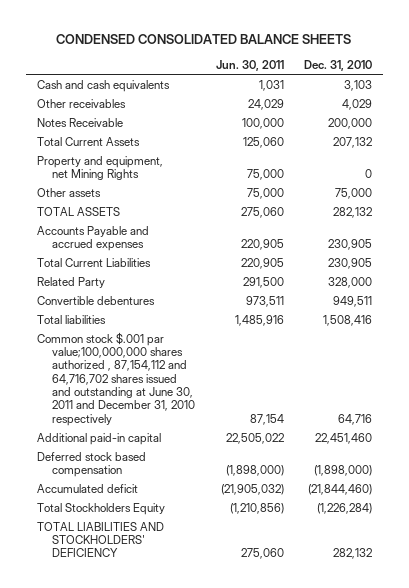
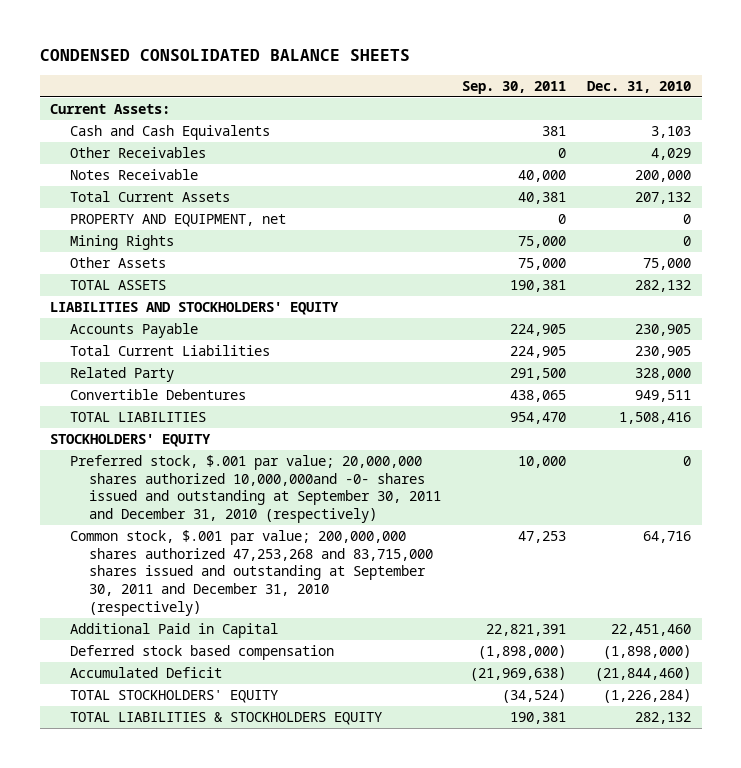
- | Jun. 30, 2011 | Dec. 31, 2010
+ | Sep. 30, 2011 | Dec. 31, 2010
- Cash and cash equivalents | 1,031 | 3,103
- Other receivables | 24,029 | 4,029
+ Current Assets:
+ Cash and Cash Equivalents | 381 | 3,103
+ Other Receivables | 0 | 4,029
- Property and equipment, net Mining Rights | 75,000 | 0
- Other assets | 75,000 | 75,000
+ PROPERTY AND EQUIPMENT, net | 0 | 0
+ Mining Rights | 75,000 | 0
+ Other Assets | 75,000 | 75,000
- Accounts Payable and accrued expenses | 220,905 | 230,905
+ LIABILITIES AND STOCKHOLDERS' EQUITY
+ Accounts Payable | 224,905 | 230,905
- Convertible debentures | 973,511 | 949,511
- Total liabilities | 1,485,916 | 1,508,416
- Common stock $.001 par value;100,000,000 shares authorized , 87,154,112 and 64,716,702 shares issued and outstanding at June 30, 2011 and December 31, 2010 respectively | 87,154 | 64,716
- Additional paid-in capital | 22,505,022 | 22,451,460
+ Convertible Debentures | 438,065 | 949,511
+ TOTAL LIABILITIES | 954,470 | 1,508,416
+ STOCKHOLDERS' EQUITY
+ Preferred stock, $.001 par value; 20,000,000 shares authorized 10,000,000and -0- shares issued and outstanding at September 30, 2011 and December 31, 2010 (respectively) | 10,000 | 0
+ Common stock, $.001 par value; 200,000,000 shares authorized 47,253,268 and 83,715,000 shares issued and outstanding at September 30, 2011 and December 31, 2010 (respectively) | 47,253 | 64,716
+ Additional Paid in Capital | 22,821,391 | 22,451,460
- Accumulated deficit | (21,905,032) | (21,844,460)
- Total Stockholders Equity | (1,210,856) | (1,226,284)
- TOTAL LIABILITIES AND STOCKHOLDERS' DEFICIENCY | 275,060 | 282,132
+ Accumulated Deficit | (21,969,638) | (21,844,460)
+ TOTAL STOCKHOLDERS' EQUITY | (34,524) | (1,226,284)
+ TOTAL LIABILITIES & STOCKHOLDERS EQUITY | 190,381 | 282,132

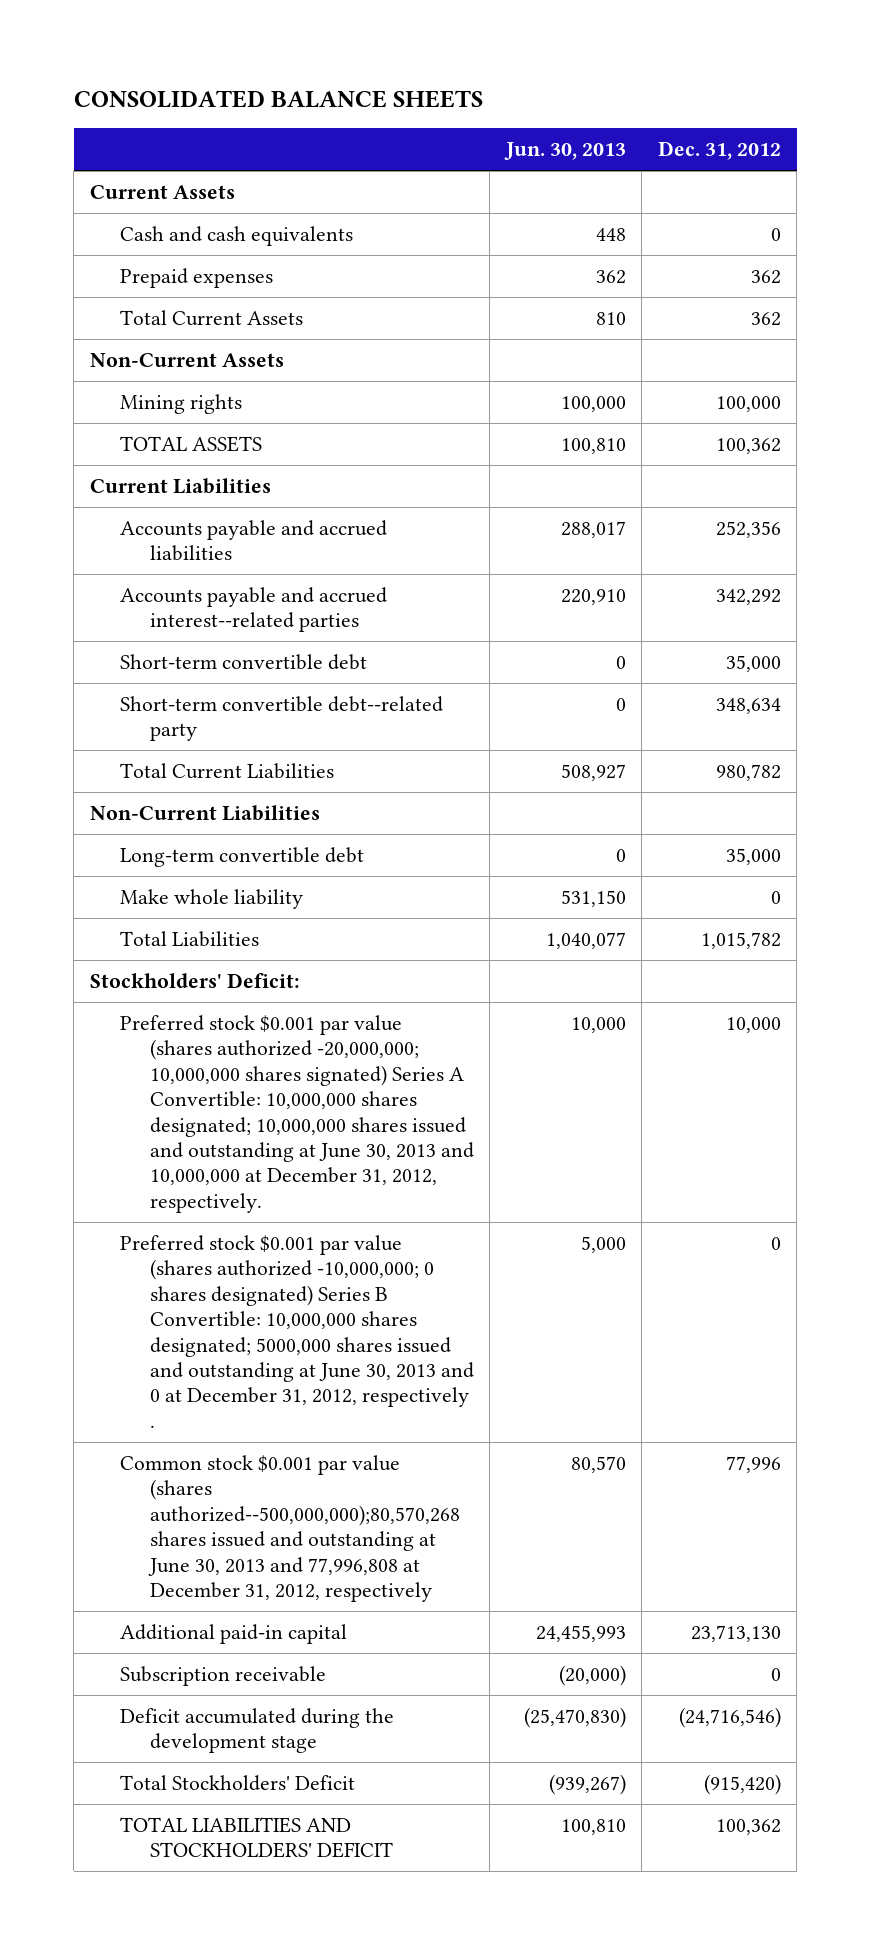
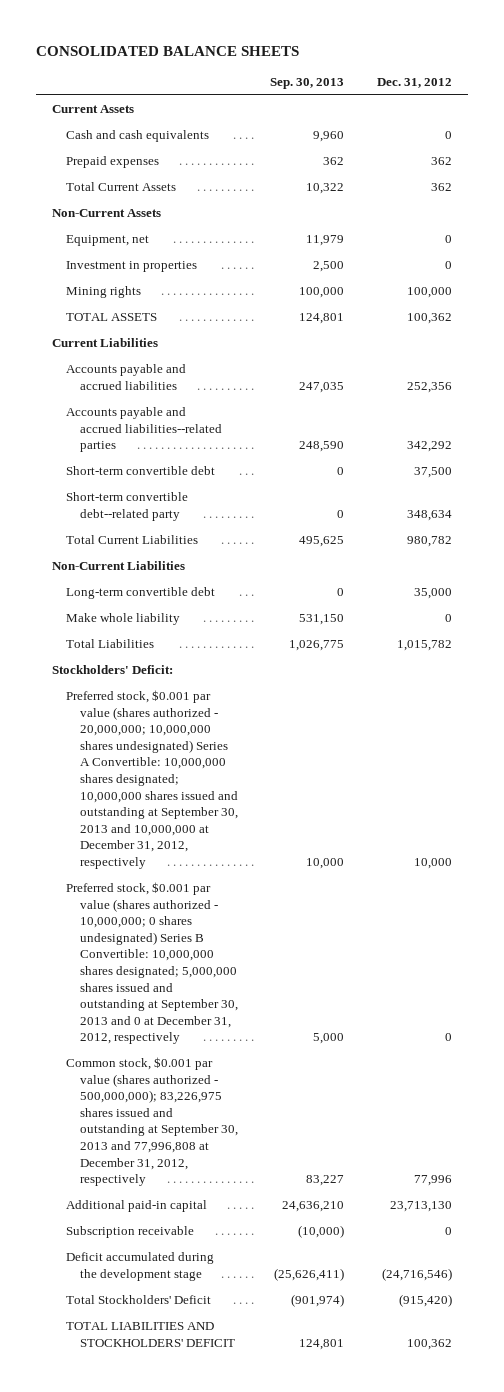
- | Jun. 30, 2013 | Dec. 31, 2012
+ | Sep. 30, 2013 | Dec. 31, 2012
+ Equipment, net | 11,979 | 0
+ Investment in properties | 2,500 | 0
- Accounts payable and accrued interest--related parties | 220,910 | 342,292
- Short-term convertible debt | 0 | 35,000
+ Accounts payable and accrued liabilities--related parties | 248,590 | 342,292
+ Short-term convertible debt | 0 | 37,500
- Preferred stock $0.001 par value (shares authorized -20,000,000; 10,000,000 shares signated) Series A Convertible: 10,000,000 shares designated; 10,000,000 shares issued and outstanding at June 30, 2013 and 10,000,000 at December 31, 2012, respectively. | 10,000 | 10,000
- Preferred stock $0.001 par value (shares authorized -10,000,000; 0 shares designated) Series B Convertible: 10,000,000 shares designated; 5000,000 shares issued and outstanding at June 30, 2013 and 0 at December 31, 2012, respectively . | 5,000 | 0
- Common stock $0.001 par value (shares authorized--500,000,000);80,570,268 shares issued and outstanding at June 30, 2013 and 77,996,808 at December 31, 2012, respectively | 80,570 | 77,996
+ Preferred stock, $0.001 par value (shares authorized - 20,000,000; 10,000,000 shares undesignated) Series A Convertible: 10,000,000 shares designated; 10,000,000 shares issued and outstanding at September 30, 2013 and 10,000,000 at December 31, 2012, respectively | 10,000 | 10,000
+ Preferred stock, $0.001 par value (shares authorized - 10,000,000; 0 shares undesignated) Series B Convertible: 10,000,000 shares designated; 5,000,000 shares issued and outstanding at September 30, 2013 and 0 at December 31, 2012, respectively | 5,000 | 0
+ Common stock, $0.001 par value (shares authorized - 500,000,000); 83,226,975 shares issued and outstanding at September 30, 2013 and 77,996,808 at December 31, 2012, respectively | 83,227 | 77,996

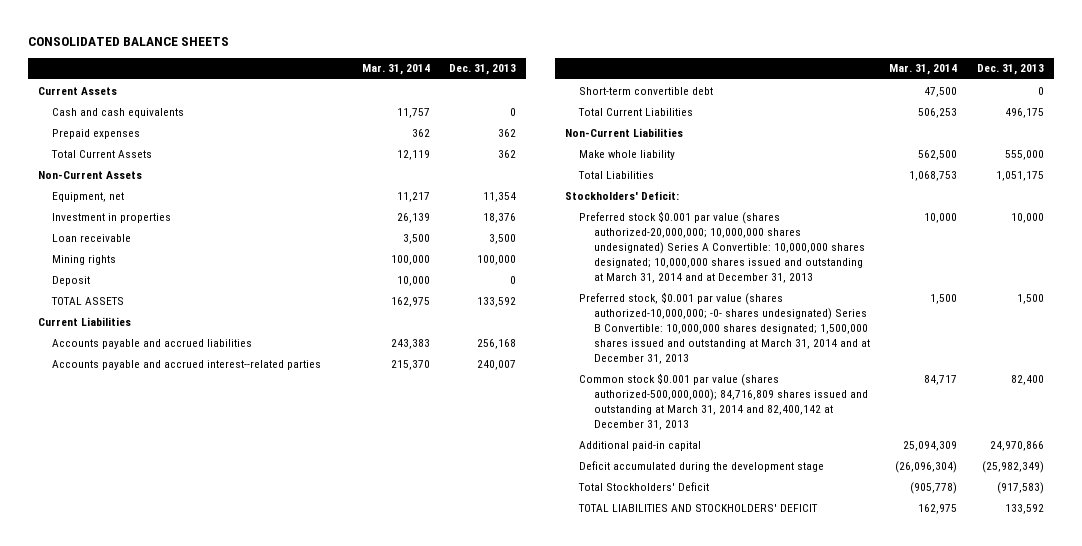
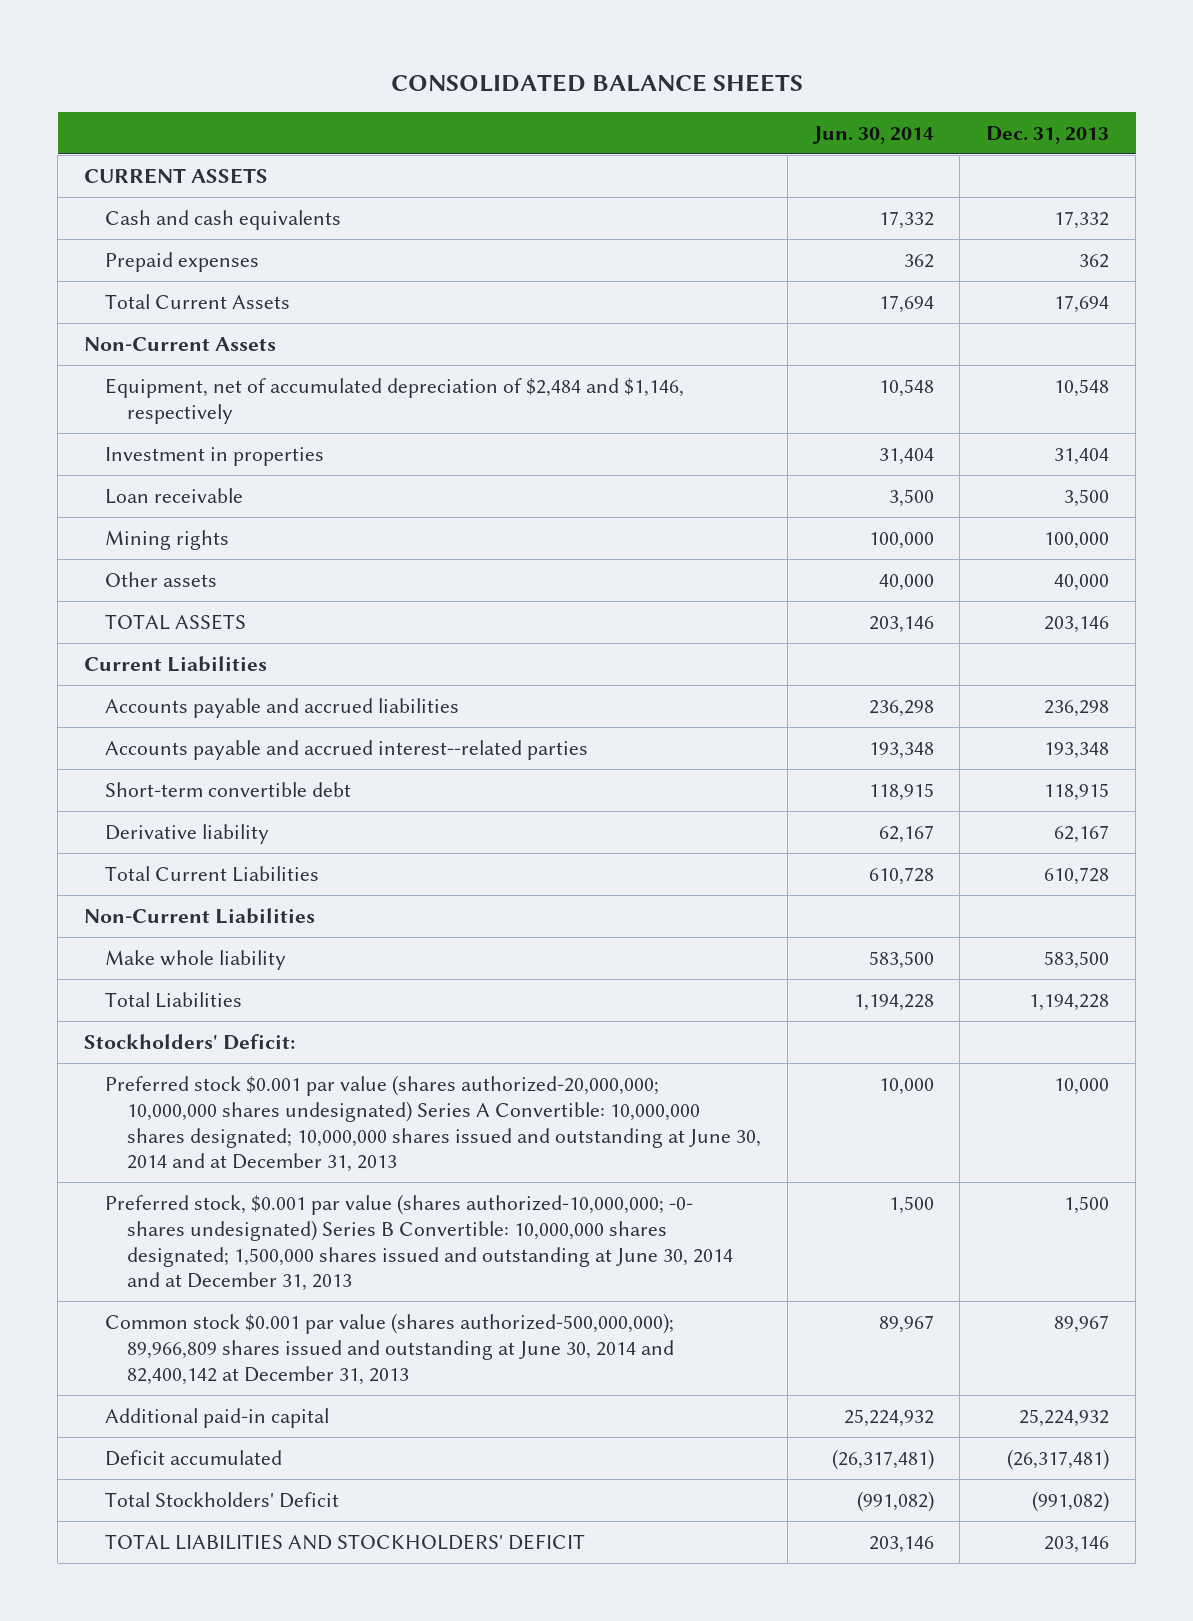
- | Mar. 31, 2014 | Dec. 31, 2013
+ | Jun. 30, 2014 | Dec. 31, 2013
- Current Assets
- Cash and cash equivalents | 11,757 | 0
+ CURRENT ASSETS
+ Cash and cash equivalents | 17,332 | 17,332
- Total Current Assets | 12,119 | 362
+ Total Current Assets | 17,694 | 17,694
- Equipment, net | 11,217 | 11,354
- Investment in properties | 26,139 | 18,376
+ Equipment, net of accumulated depreciation of $2,484 and $1,146, respectively | 10,548 | 10,548
+ Investment in properties | 31,404 | 31,404
- Deposit | 10,000 | 0
- TOTAL ASSETS | 162,975 | 133,592
+ Other assets | 40,000 | 40,000
+ TOTAL ASSETS | 203,146 | 203,146
- Accounts payable and accrued liabilities | 243,383 | 256,168
- Accounts payable and accrued interest--related parties | 215,370 | 240,007
- Short-term convertible debt | 47,500 | 0
- Total Current Liabilities | 506,253 | 496,175
+ Accounts payable and accrued liabilities | 236,298 | 236,298
+ Accounts payable and accrued interest--related parties | 193,348 | 193,348
+ Short-term convertible debt | 118,915 | 118,915
+ Derivative liability | 62,167 | 62,167
+ Total Current Liabilities | 610,728 | 610,728
- Make whole liability | 562,500 | 555,000
- Total Liabilities | 1,068,753 | 1,051,175
+ Make whole liability | 583,500 | 583,500
+ Total Liabilities | 1,194,228 | 1,194,228
- Preferred stock $0.001 par value (shares authorized-20,000,000; 10,000,000 shares undesignated) Series A Convertible: 10,000,000 shares designated; 10,000,000 shares issued and outstanding at March 31, 2014 and at December 31, 2013 | 10,000 | 10,000
- Preferred stock, $0.001 par value (shares authorized-10,000,000; -0- shares undesignated) Series B Convertible: 10,000,000 shares designated; 1,500,000 shares issued and outstanding at March 31, 2014 and at December 31, 2013 | 1,500 | 1,500
- Common stock $0.001 par value (shares authorized-500,000,000); 84,716,809 shares issued and outstanding at March 31, 2014 and 82,400,142 at December 31, 2013 | 84,717 | 82,400
- Additional paid-in capital | 25,094,309 | 24,970,866
- Deficit accumulated during the development stage | (26,096,304) | (25,982,349)
- Total Stockholders' Deficit | (905,778) | (917,583)
- TOTAL LIABILITIES AND STOCKHOLDERS' DEFICIT | 162,975 | 133,592
+ Preferred stock $0.001 par value (shares authorized-20,000,000; 10,000,000 shares undesignated) Series A Convertible: 10,000,000 shares designated; 10,000,000 shares issued and outstanding at June 30, 2014 and at December 31, 2013 | 10,000 | 10,000
+ Preferred stock, $0.001 par value (shares authorized-10,000,000; -0- shares undesignated) Series B Convertible: 10,000,000 shares designated; 1,500,000 shares issued and outstanding at June 30, 2014 and at December 31, 2013 | 1,500 | 1,500
+ Common stock $0.001 par value (shares authorized-500,000,000); 89,966,809 shares issued and outstanding at June 30, 2014 and 82,400,142 at December 31, 2013 | 89,967 | 89,967
+ Additional paid-in capital | 25,224,932 | 25,224,932
+ Deficit accumulated | (26,317,481) | (26,317,481)
+ Total Stockholders' Deficit | (991,082) | (991,082)
+ TOTAL LIABILITIES AND STOCKHOLDERS' DEFICIT | 203,146 | 203,146

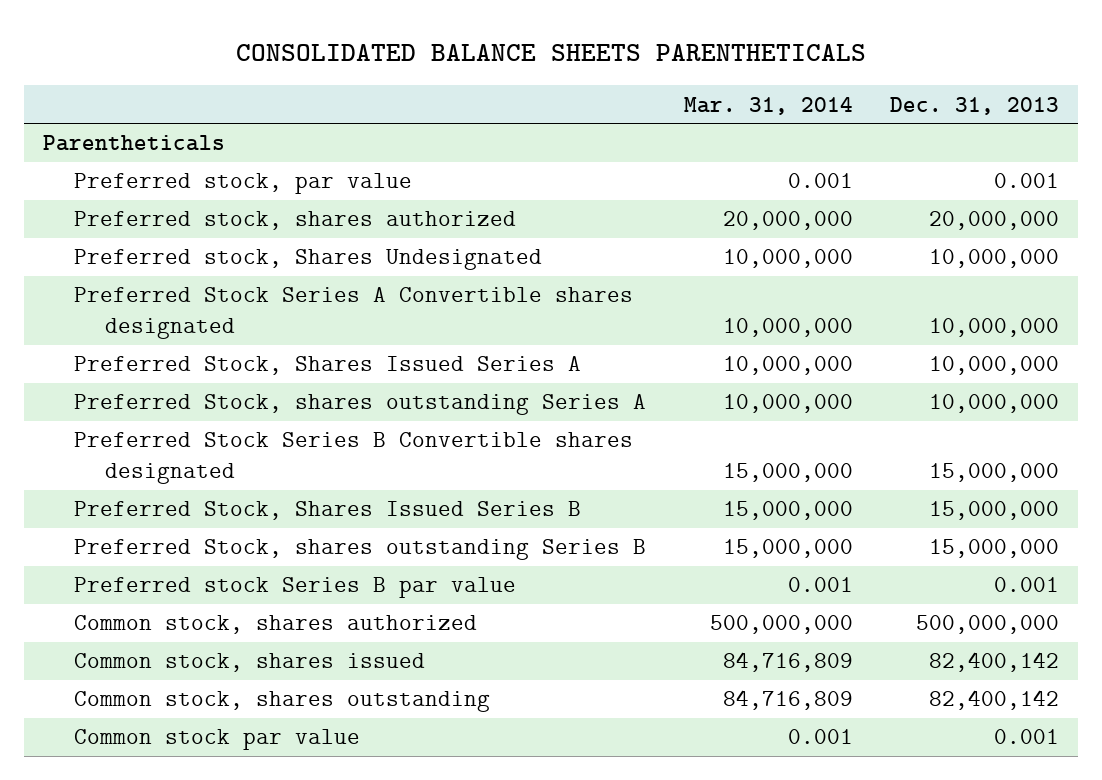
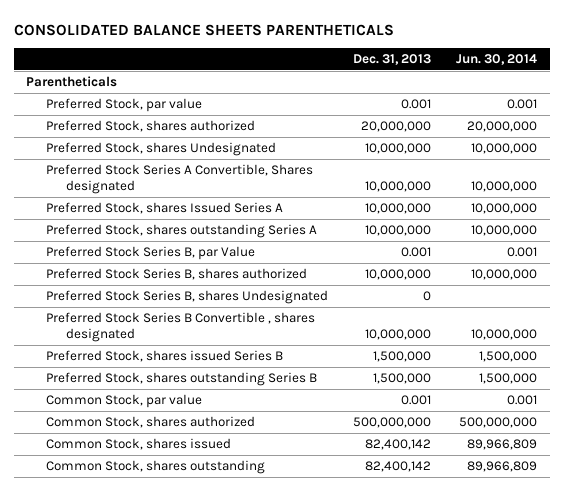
- | Mar. 31, 2014 | Dec. 31, 2013
+ | Dec. 31, 2013 | Jun. 30, 2014
- Preferred stock, par value | 0.001 | 0.001
- Preferred stock, shares authorized | 20,000,000 | 20,000,000
- Preferred stock, Shares Undesignated | 10,000,000 | 10,000,000
- Preferred Stock Series A Convertible shares designated | 10,000,000 | 10,000,000
- Preferred Stock, Shares Issued Series A | 10,000,000 | 10,000,000
+ Preferred Stock, par value | 0.001 | 0.001
+ Preferred Stock, shares authorized | 20,000,000 | 20,000,000
+ Preferred Stock, shares Undesignated | 10,000,000 | 10,000,000
+ Preferred Stock Series A Convertible, Shares designated | 10,000,000 | 10,000,000
+ Preferred Stock, shares Issued Series A | 10,000,000 | 10,000,000
- Preferred Stock Series B Convertible shares designated | 15,000,000 | 15,000,000
- Preferred Stock, Shares Issued Series B | 15,000,000 | 15,000,000
- Preferred Stock, shares outstanding Series B | 15,000,000 | 15,000,000
- Preferred stock Series B par value | 0.001 | 0.001
- Common stock, shares authorized | 500,000,000 | 500,000,000
- Common stock, shares issued | 84,716,809 | 82,400,142
- Common stock, shares outstanding | 84,716,809 | 82,400,142
- Common stock par value | 0.001 | 0.001
+ Preferred Stock Series B, par Value | 0.001 | 0.001
+ Preferred Stock Series B, shares authorized | 10,000,000 | 10,000,000
+ Preferred Stock Series B, shares Undesignated | 0 |
+ Preferred Stock Series B Convertible , shares designated | 10,000,000 | 10,000,000
+ Preferred Stock, shares issued Series B | 1,500,000 | 1,500,000
+ Preferred Stock, shares outstanding Series B | 1,500,000 | 1,500,000
+ Common Stock, par value | 0.001 | 0.001
+ Common Stock, shares authorized | 500,000,000 | 500,000,000
+ Common Stock, shares issued | 82,400,142 | 89,966,809
+ Common Stock, shares outstanding | 82,400,142 | 89,966,809

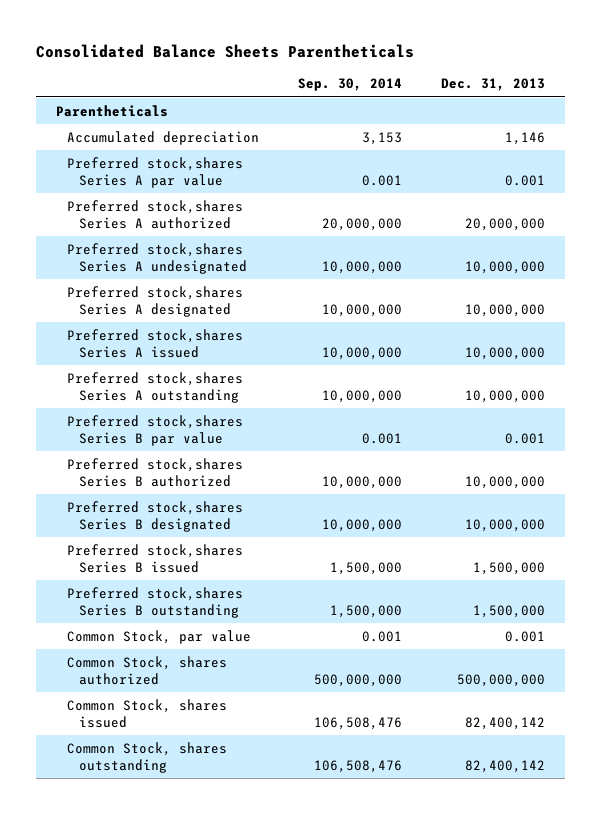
- CONSOLIDATED BALANCE SHEETS PARENTHETICALS
+ Consolidated Balance Sheets Parentheticals
- | Dec. 31, 2013 | Jun. 30, 2014
+ | Sep. 30, 2014 | Dec. 31, 2013
- Preferred Stock, par value | 0.001 | 0.001
- Preferred Stock, shares authorized | 20,000,000 | 20,000,000
- Preferred Stock, shares Undesignated | 10,000,000 | 10,000,000
- Preferred Stock Series A Convertible, Shares designated | 10,000,000 | 10,000,000
- Preferred Stock, shares Issued Series A | 10,000,000 | 10,000,000
- Preferred Stock, shares outstanding Series A | 10,000,000 | 10,000,000
- Preferred Stock Series B, par Value | 0.001 | 0.001
- Preferred Stock Series B, shares authorized | 10,000,000 | 10,000,000
- Preferred Stock Series B, shares Undesignated | 0 |
- Preferred Stock Series B Convertible , shares designated | 10,000,000 | 10,000,000
- Preferred Stock, shares issued Series B | 1,500,000 | 1,500,000
- Preferred Stock, shares outstanding Series B | 1,500,000 | 1,500,000
+ Accumulated depreciation | 3,153 | 1,146
+ Preferred stock,shares Series A par value | 0.001 | 0.001
+ Preferred stock,shares Series A authorized | 20,000,000 | 20,000,000
+ Preferred stock,shares Series A undesignated | 10,000,000 | 10,000,000
+ Preferred stock,shares Series A designated | 10,000,000 | 10,000,000
+ Preferred stock,shares Series A issued | 10,000,000 | 10,000,000
+ Preferred stock,shares Series A outstanding | 10,000,000 | 10,000,000
+ Preferred stock,shares Series B par value | 0.001 | 0.001
+ Preferred stock,shares Series B authorized | 10,000,000 | 10,000,000
+ Preferred stock,shares Series B designated | 10,000,000 | 10,000,000
+ Preferred stock,shares Series B issued | 1,500,000 | 1,500,000
+ Preferred stock,shares Series B outstanding | 1,500,000 | 1,500,000

